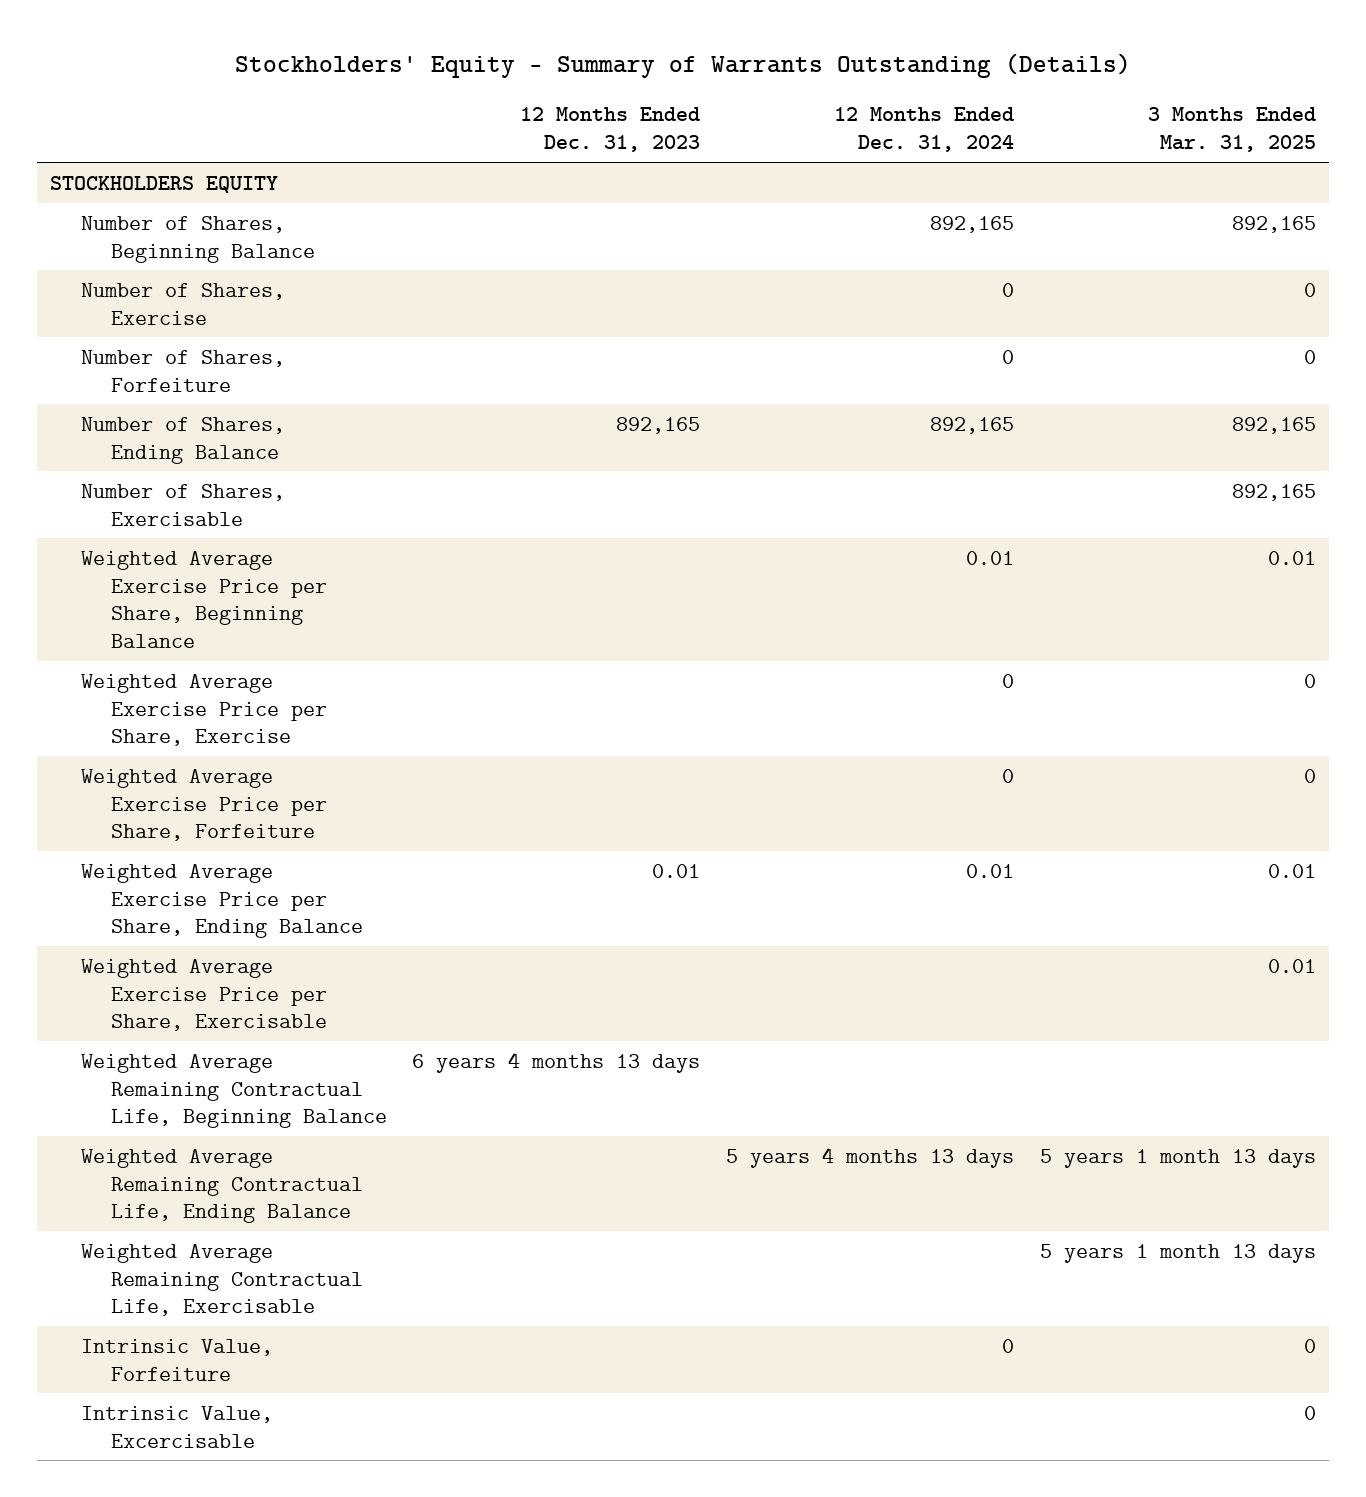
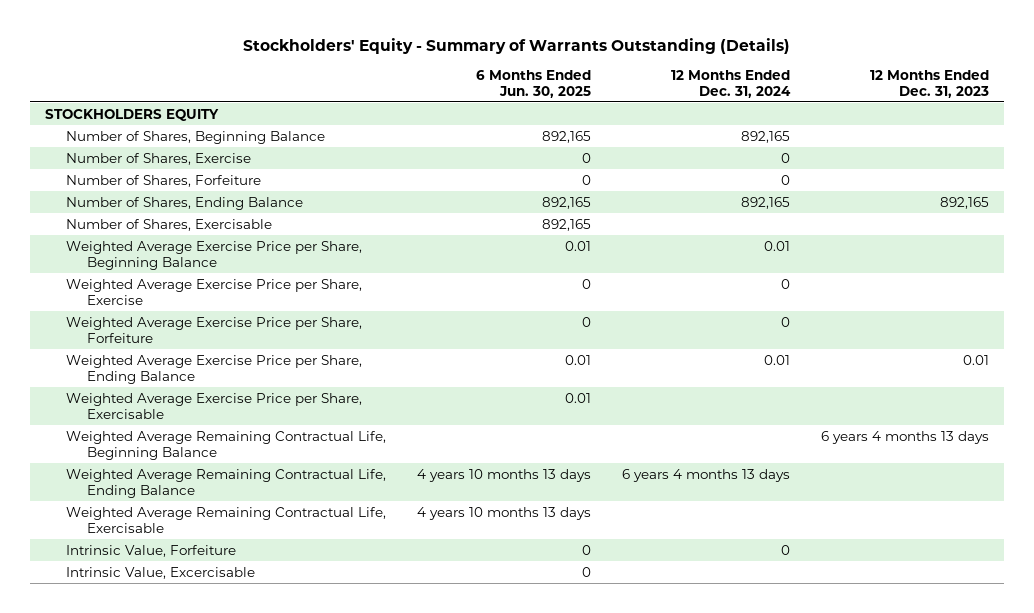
- | 12 Months Ended Dec. 31, 2023 | 12 Months Ended Dec. 31, 2024 | 3 Months Ended Mar. 31, 2025
+ | 6 Months Ended Jun. 30, 2025 | 12 Months Ended Dec. 31, 2024 | 12 Months Ended Dec. 31, 2023
- Weighted Average Remaining Contractual Life, Ending Balance | | 5 years 4 months 13 days | 5 years 1 month 13 days
+ Weighted Average Remaining Contractual Life, Ending Balance | 4 years 10 months 13 days | 6 years 4 months 13 days |

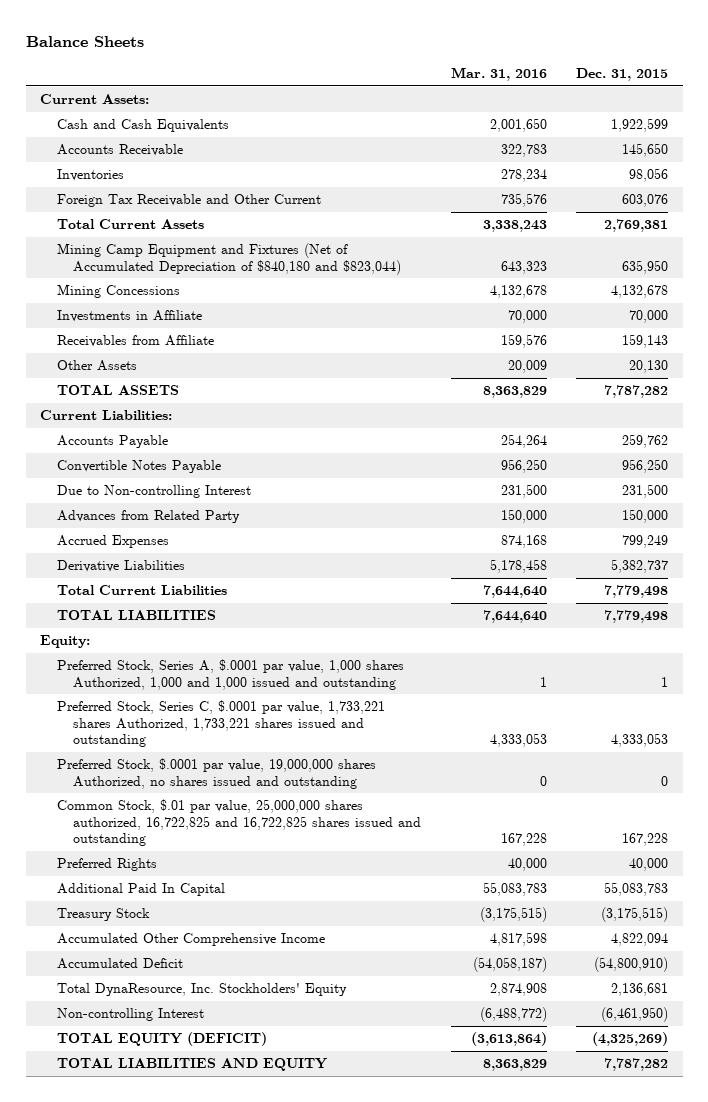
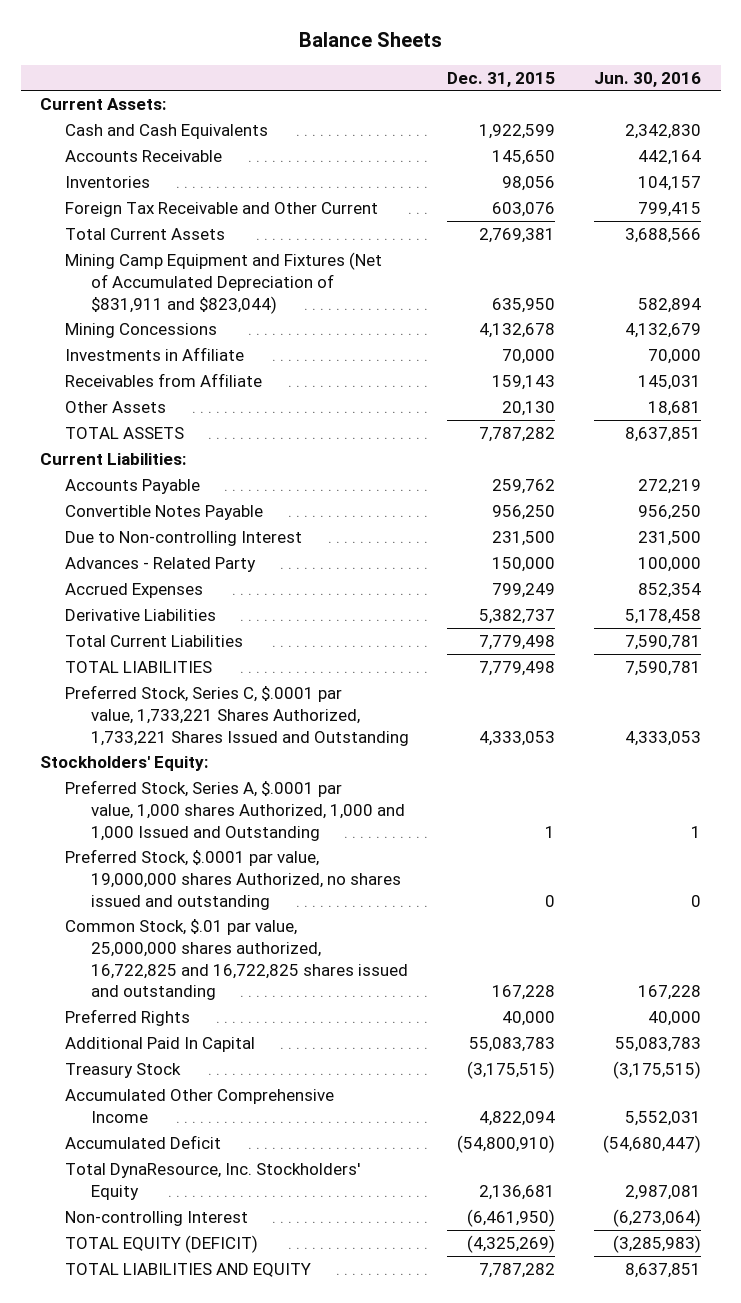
- | Mar. 31, 2016 | Dec. 31, 2015
+ | Dec. 31, 2015 | Jun. 30, 2016
- Mining Camp Equipment and Fixtures (Net of Accumulated Depreciation of $840,180 and $823,044) | 643,323 | 635,950
+ Mining Camp Equipment and Fixtures (Net of Accumulated Depreciation of $831,911 and $823,044) | 635,950 | 582,894
- Advances from Related Party | 150,000 | 150,000
+ Advances - Related Party | 150,000 | 100,000
- Equity:
- Preferred Stock, Series A, $.0001 par value, 1,000 shares Authorized, 1,000 and 1,000 issued and outstanding | 1 | 1
- Preferred Stock, Series C, $.0001 par value, 1,733,221 shares Authorized, 1,733,221 shares issued and outstanding | 4,333,053 | 4,333,053
+ Preferred Stock, Series C, $.0001 par value, 1,733,221 Shares Authorized, 1,733,221 Shares Issued and Outstanding | 4,333,053 | 4,333,053
+ Stockholders' Equity:
+ Preferred Stock, Series A, $.0001 par value, 1,000 shares Authorized, 1,000 and 1,000 Issued and Outstanding | 1 | 1

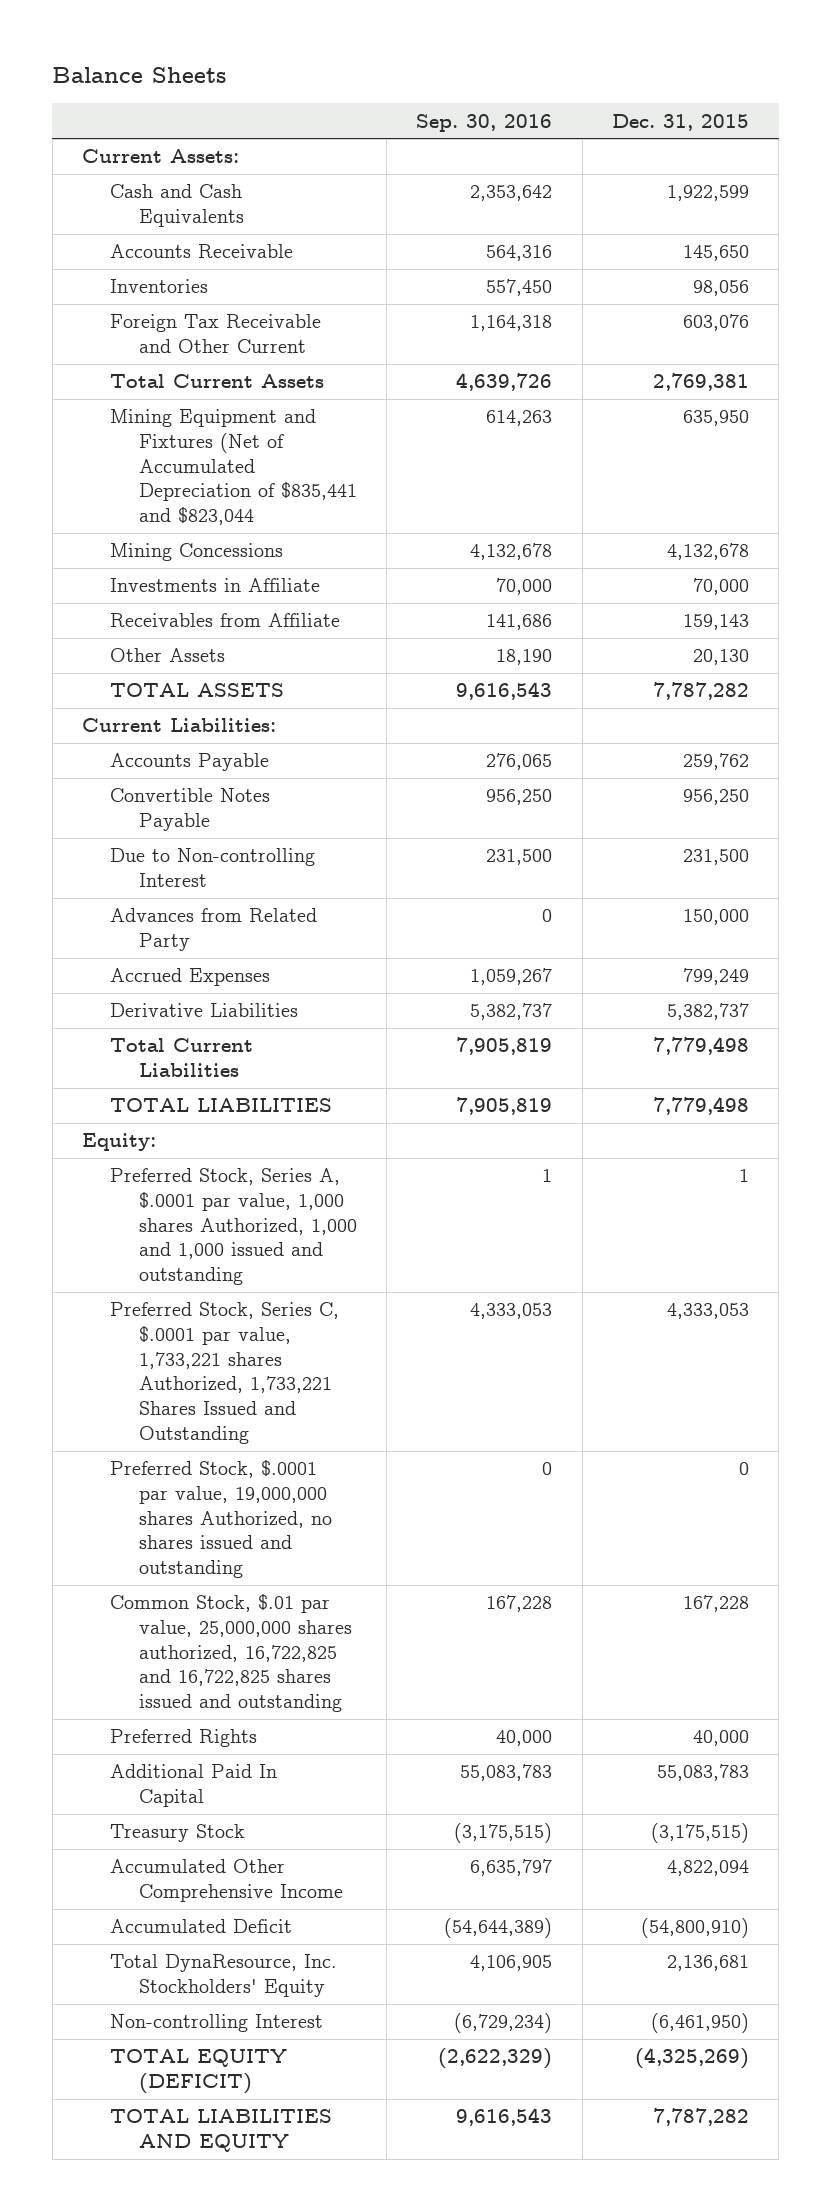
- | Dec. 31, 2015 | Jun. 30, 2016
+ | Sep. 30, 2016 | Dec. 31, 2015
- Mining Camp Equipment and Fixtures (Net of Accumulated Depreciation of $831,911 and $823,044) | 635,950 | 582,894
+ Mining Equipment and Fixtures (Net of Accumulated Depreciation of $835,441 and $823,044 | 614,263 | 635,950
- Advances - Related Party | 150,000 | 100,000
+ Advances from Related Party | 0 | 150,000
- Preferred Stock, Series C, $.0001 par value, 1,733,221 Shares Authorized, 1,733,221 Shares Issued and Outstanding | 4,333,053 | 4,333,053
- Stockholders' Equity:
- Preferred Stock, Series A, $.0001 par value, 1,000 shares Authorized, 1,000 and 1,000 Issued and Outstanding | 1 | 1
+ Equity:
+ Preferred Stock, Series A, $.0001 par value, 1,000 shares Authorized, 1,000 and 1,000 issued and outstanding | 1 | 1
+ Preferred Stock, Series C, $.0001 par value, 1,733,221 shares Authorized, 1,733,221 Shares Issued and Outstanding | 4,333,053 | 4,333,053

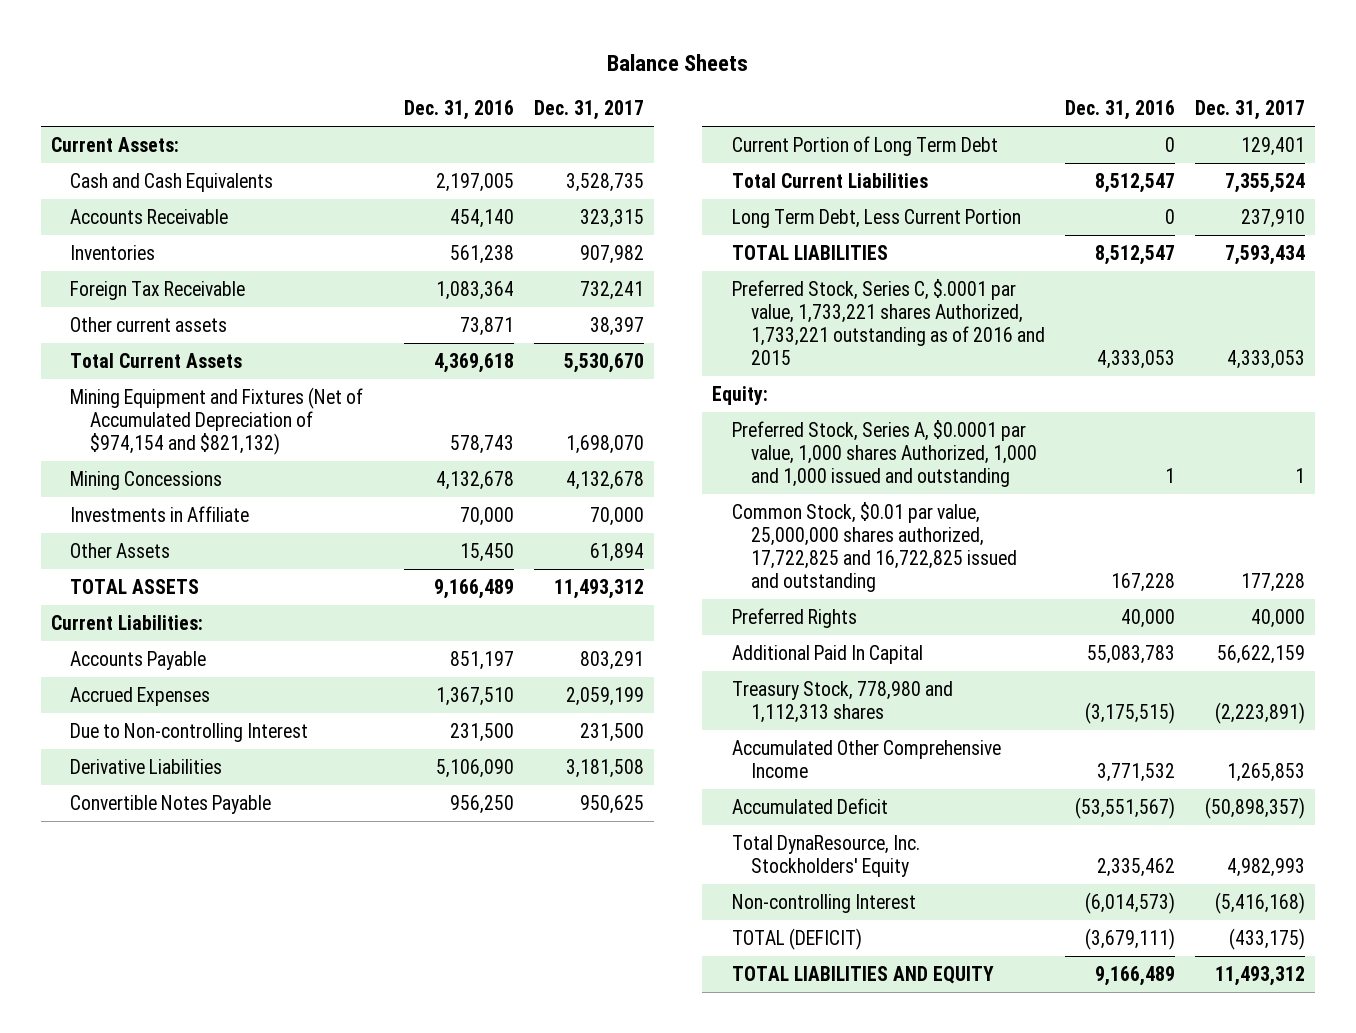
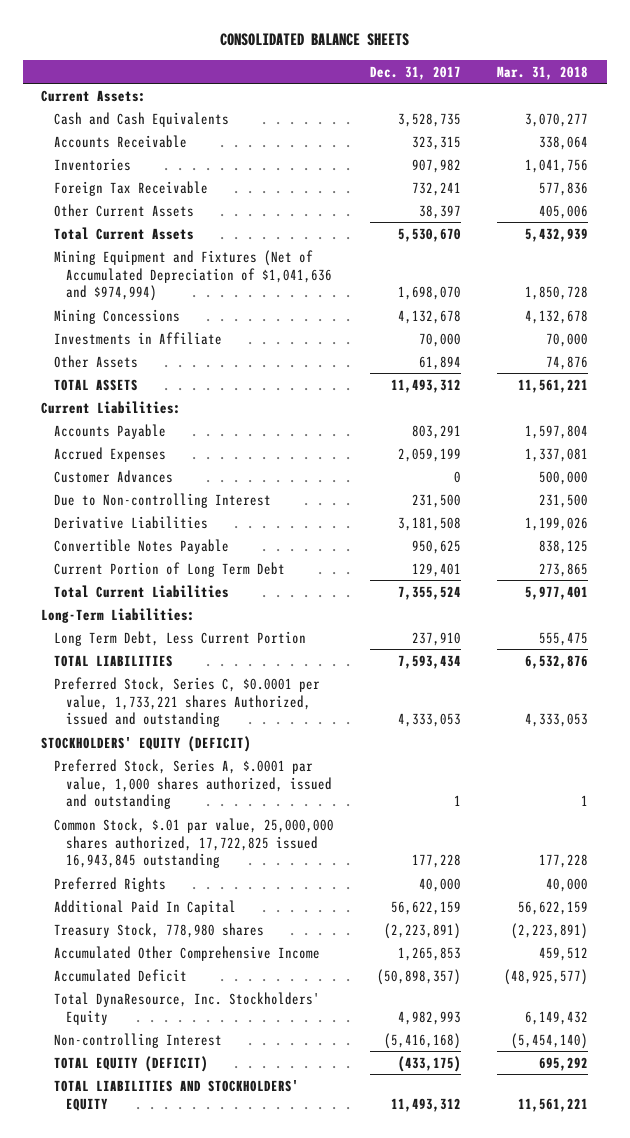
- Balance Sheets
+ CONSOLIDATED BALANCE SHEETS
- | Dec. 31, 2016 | Dec. 31, 2017
+ | Dec. 31, 2017 | Mar. 31, 2018
- Other current assets | 73,871 | 38,397
+ Other Current Assets | 38,397 | 405,006
- Mining Equipment and Fixtures (Net of Accumulated Depreciation of $974,154 and $821,132) | 578,743 | 1,698,070
+ Mining Equipment and Fixtures (Net of Accumulated Depreciation of $1,041,636 and $974,994) | 1,698,070 | 1,850,728
+ Customer Advances | 0 | 500,000
+ Long-Term Liabilities:
- Preferred Stock, Series C, $.0001 par value, 1,733,221 shares Authorized, 1,733,221 outstanding as of 2016 and 2015 | 4,333,053 | 4,333,053
- Equity:
- Preferred Stock, Series A, $0.0001 par value, 1,000 shares Authorized, 1,000 and 1,000 issued and outstanding | 1 | 1
- Common Stock, $0.01 par value, 25,000,000 shares authorized, 17,722,825 and 16,722,825 issued and outstanding | 167,228 | 177,228
+ Preferred Stock, Series C, $0.0001 per value, 1,733,221 shares Authorized, issued and outstanding | 4,333,053 | 4,333,053
+ STOCKHOLDERS' EQUITY (DEFICIT)
+ Preferred Stock, Series A, $.0001 par value, 1,000 shares authorized, issued and outstanding | 1 | 1
+ Common Stock, $.01 par value, 25,000,000 shares authorized, 17,722,825 issued 16,943,845 outstanding | 177,228 | 177,228
- Treasury Stock, 778,980 and 1,112,313 shares | (3,175,515) | (2,223,891)
+ Treasury Stock, 778,980 shares | (2,223,891) | (2,223,891)
- TOTAL (DEFICIT) | (3,679,111) | (433,175)
- TOTAL LIABILITIES AND EQUITY | 9,166,489 | 11,493,312
+ TOTAL EQUITY (DEFICIT) | (433,175) | 695,292
+ TOTAL LIABILITIES AND STOCKHOLDERS' EQUITY | 11,493,312 | 11,561,221

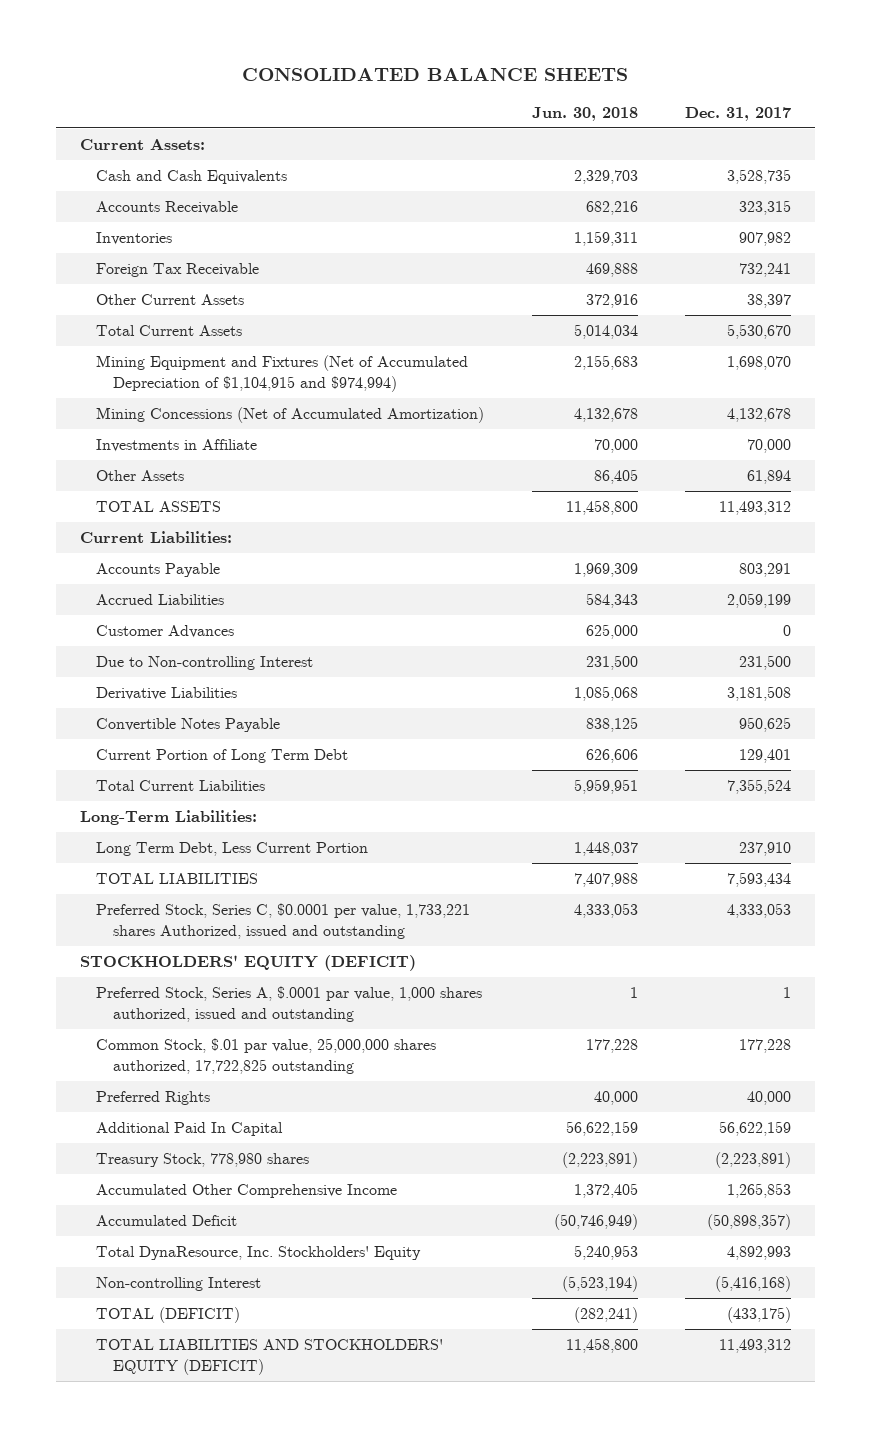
- | Dec. 31, 2017 | Mar. 31, 2018
+ | Jun. 30, 2018 | Dec. 31, 2017
- Mining Equipment and Fixtures (Net of Accumulated Depreciation of $1,041,636 and $974,994) | 1,698,070 | 1,850,728
- Mining Concessions | 4,132,678 | 4,132,678
+ Mining Equipment and Fixtures (Net of Accumulated Depreciation of $1,104,915 and $974,994) | 2,155,683 | 1,698,070
+ Mining Concessions (Net of Accumulated Amortization) | 4,132,678 | 4,132,678
- Accrued Expenses | 2,059,199 | 1,337,081
+ Accrued Liabilities | 584,343 | 2,059,199
- Common Stock, $.01 par value, 25,000,000 shares authorized, 17,722,825 issued 16,943,845 outstanding | 177,228 | 177,228
+ Common Stock, $.01 par value, 25,000,000 shares authorized, 17,722,825 outstanding | 177,228 | 177,228
- Total DynaResource, Inc. Stockholders' Equity | 4,982,993 | 6,149,432
+ Total DynaResource, Inc. Stockholders' Equity | 5,240,953 | 4,892,993
- TOTAL EQUITY (DEFICIT) | (433,175) | 695,292
- TOTAL LIABILITIES AND STOCKHOLDERS' EQUITY | 11,493,312 | 11,561,221
+ TOTAL (DEFICIT) | (282,241) | (433,175)
+ TOTAL LIABILITIES AND STOCKHOLDERS' EQUITY (DEFICIT) | 11,458,800 | 11,493,312

